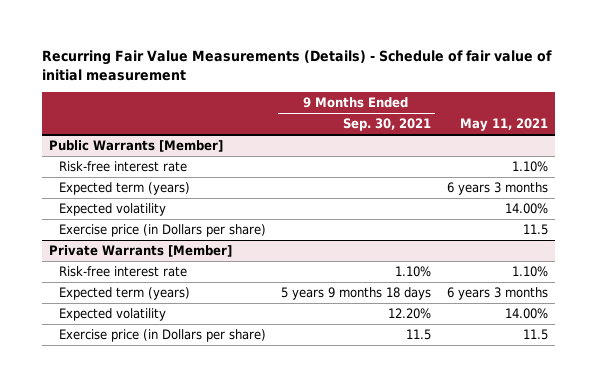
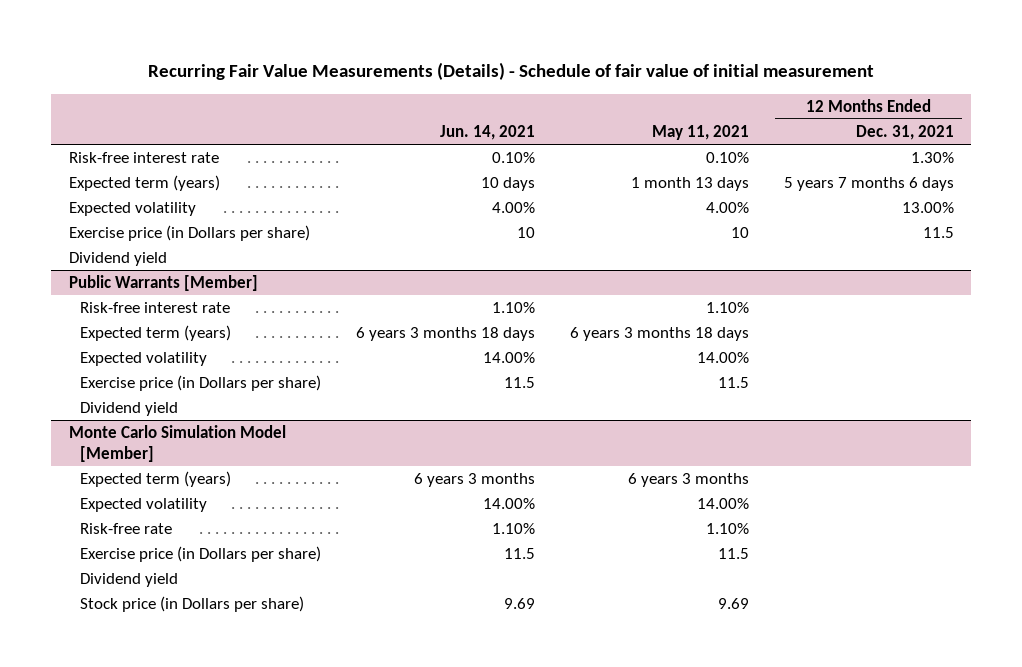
- | 9 Months Ended Sep. 30, 2021 | May 11, 2021
+ | Jun. 14, 2021 | May 11, 2021 | 12 Months Ended Dec. 31, 2021
+ Risk-free interest rate | 0.10% | 0.10% | 1.30%
+ Expected term (years) | 10 days | 1 month 13 days | 5 years 7 months 6 days
+ Expected volatility | 4.00% | 4.00% | 13.00%
+ Exercise price (in Dollars per share) | 10 | 10 | 11.5
+ Dividend yield
@ Public Warrants [Member]
- Expected term (years) | | 6 years 3 months
+ Expected term (years) | 6 years 3 months 18 days | 6 years 3 months 18 days |
- Private Warrants [Member]
- Risk-free interest rate | 1.10% | 1.10%
@ Public Warrants [Member]
+ Dividend yield
+ Monte Carlo Simulation Model [Member]
+ Risk-free rate | 1.10% | 1.10% |
+ Dividend yield
+ Stock price (in Dollars per share) | 9.69 | 9.69 |

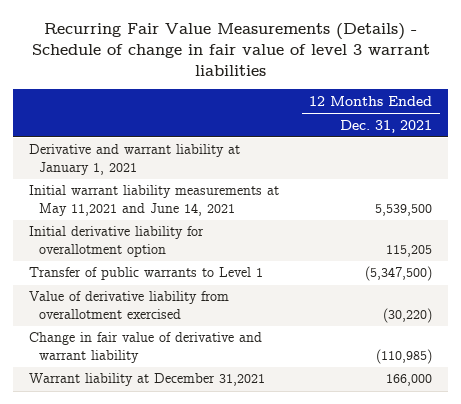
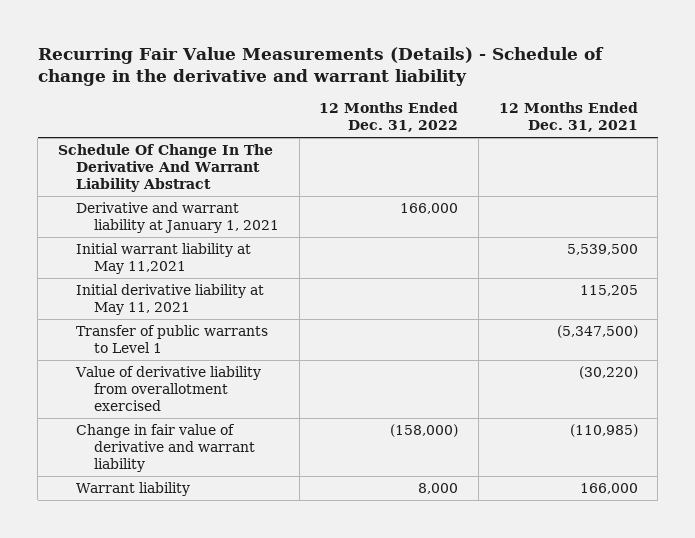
- Recurring Fair Value Measurements (Details) - Schedule of change in fair value of level 3 warrant liabilities
+ Recurring Fair Value Measurements (Details) - Schedule of change in the derivative and warrant liability
- | 12 Months Ended Dec. 31, 2021
+ | 12 Months Ended Dec. 31, 2022 | 12 Months Ended Dec. 31, 2021
+ Schedule Of Change In The Derivative And Warrant Liability Abstract
- Initial warrant liability measurements at May 11,2021 and June 14, 2021 | 5,539,500
- Initial derivative liability for overallotment option | 115,205
+ Initial warrant liability at May 11,2021 | | 5,539,500
+ Initial derivative liability at May 11, 2021 | | 115,205
- Warrant liability at December 31,2021 | 166,000
+ Warrant liability | 8,000 | 166,000

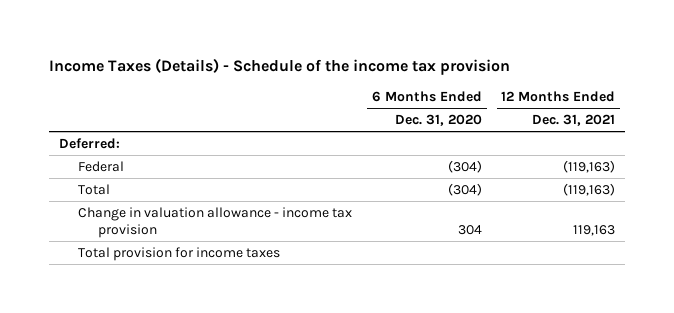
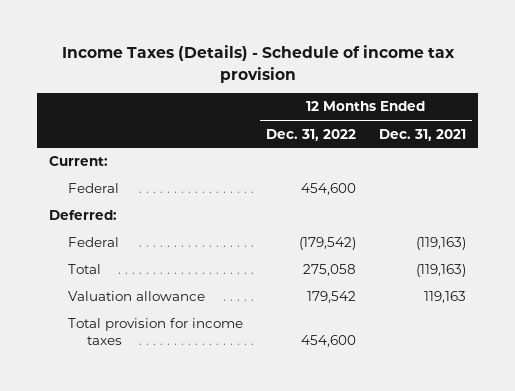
- Income Taxes (Details) - Schedule of the income tax provision
+ Income Taxes (Details) - Schedule of income tax provision
- | 6 Months Ended Dec. 31, 2020 | 12 Months Ended Dec. 31, 2021
+ | 12 Months Ended Dec. 31, 2022 | 12 Months Ended Dec. 31, 2021
+ Current:
+ Federal | 454,600 |
- Change in valuation allowance - income tax provision | 304 | 119,163
+ Valuation allowance | 179,542 | 119,163

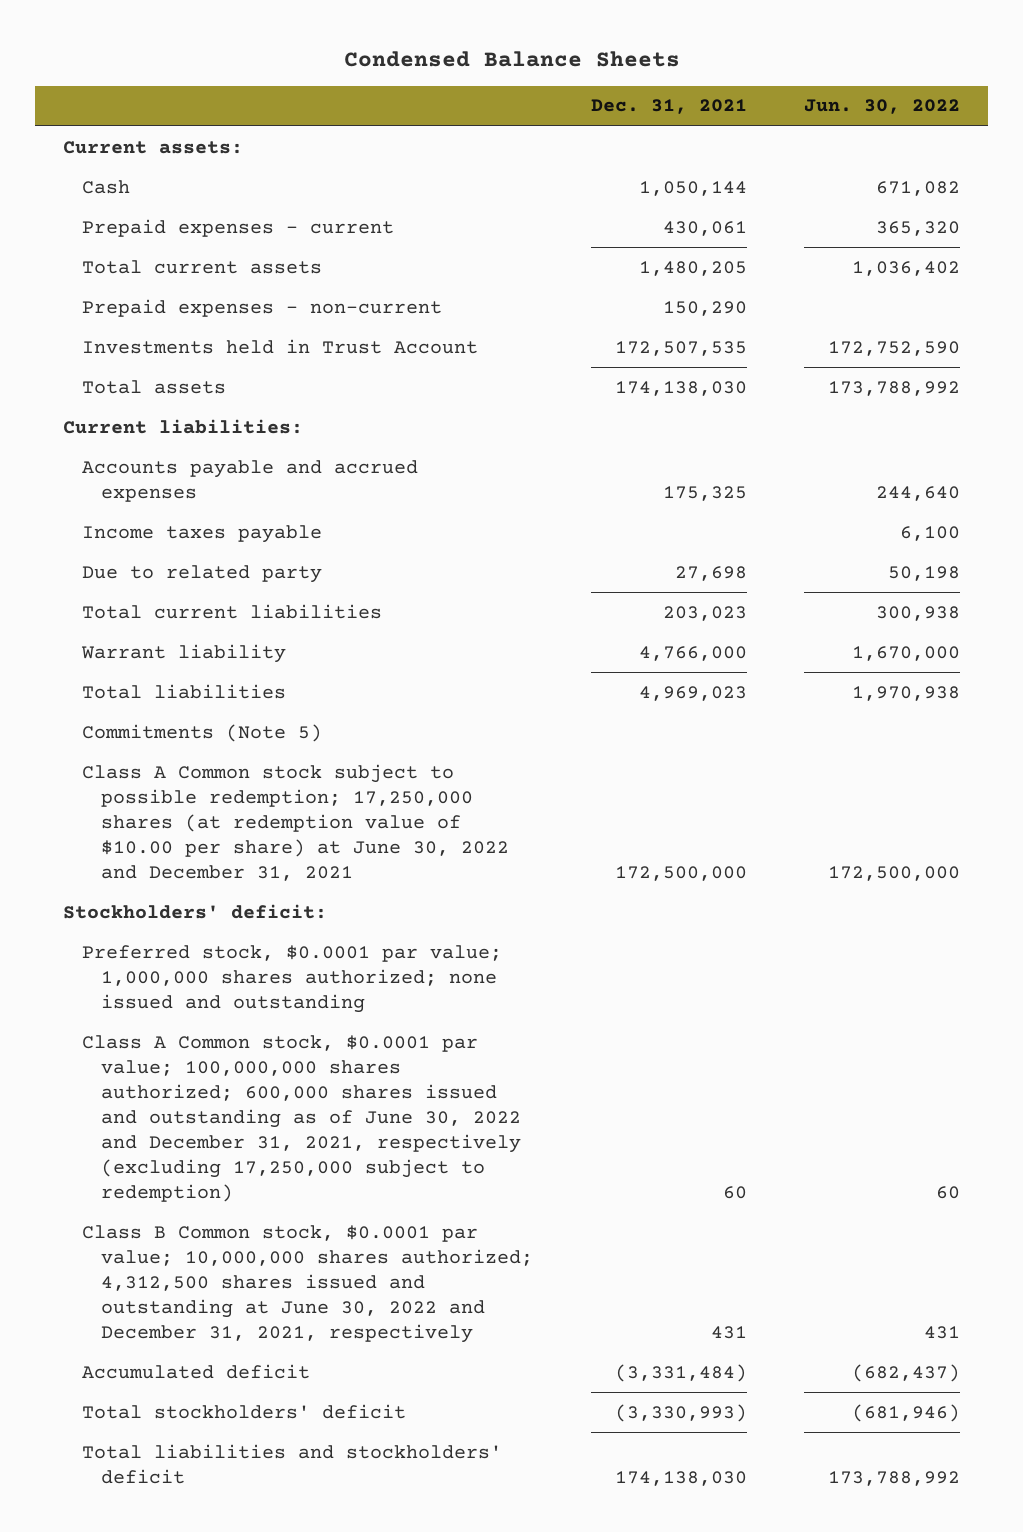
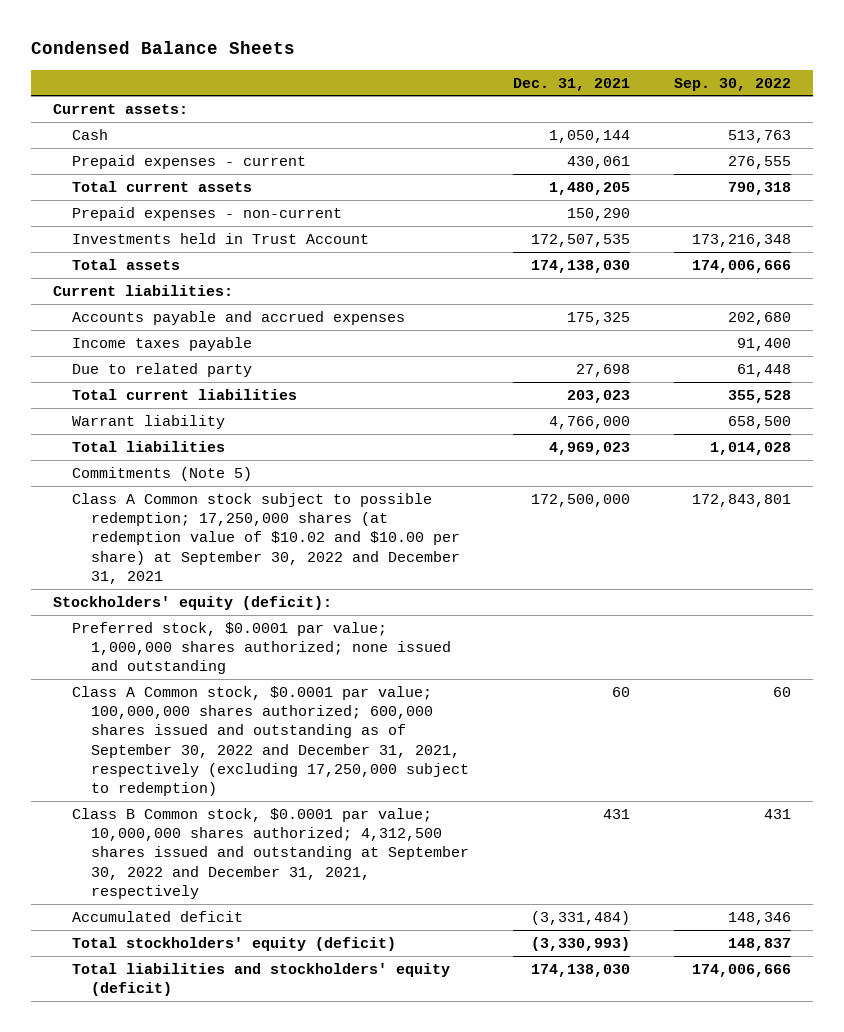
- | Dec. 31, 2021 | Jun. 30, 2022
+ | Dec. 31, 2021 | Sep. 30, 2022
- Class A Common stock subject to possible redemption; 17,250,000 shares (at redemption value of $10.00 per share) at June 30, 2022 and December 31, 2021 | 172,500,000 | 172,500,000
- Stockholders' deficit:
+ Class A Common stock subject to possible redemption; 17,250,000 shares (at redemption value of $10.02 and $10.00 per share) at September 30, 2022 and December 31, 2021 | 172,500,000 | 172,843,801
+ Stockholders' equity (deficit):
- Class A Common stock, $0.0001 par value; 100,000,000 shares authorized; 600,000 shares issued and outstanding as of June 30, 2022 and December 31, 2021, respectively (excluding 17,250,000 subject to redemption) | 60 | 60
- Class B Common stock, $0.0001 par value; 10,000,000 shares authorized; 4,312,500 shares issued and outstanding at June 30, 2022 and December 31, 2021, respectively | 431 | 431
+ Class A Common stock, $0.0001 par value; 100,000,000 shares authorized; 600,000 shares issued and outstanding as of September 30, 2022 and December 31, 2021, respectively (excluding 17,250,000 subject to redemption) | 60 | 60
+ Class B Common stock, $0.0001 par value; 10,000,000 shares authorized; 4,312,500 shares issued and outstanding at September 30, 2022 and December 31, 2021, respectively | 431 | 431
- Total stockholders' deficit | (3,330,993) | (681,946)
- Total liabilities and stockholders' deficit | 174,138,030 | 173,788,992
+ Total stockholders' equity (deficit) | (3,330,993) | 148,837
+ Total liabilities and stockholders' equity (deficit) | 174,138,030 | 174,006,666

